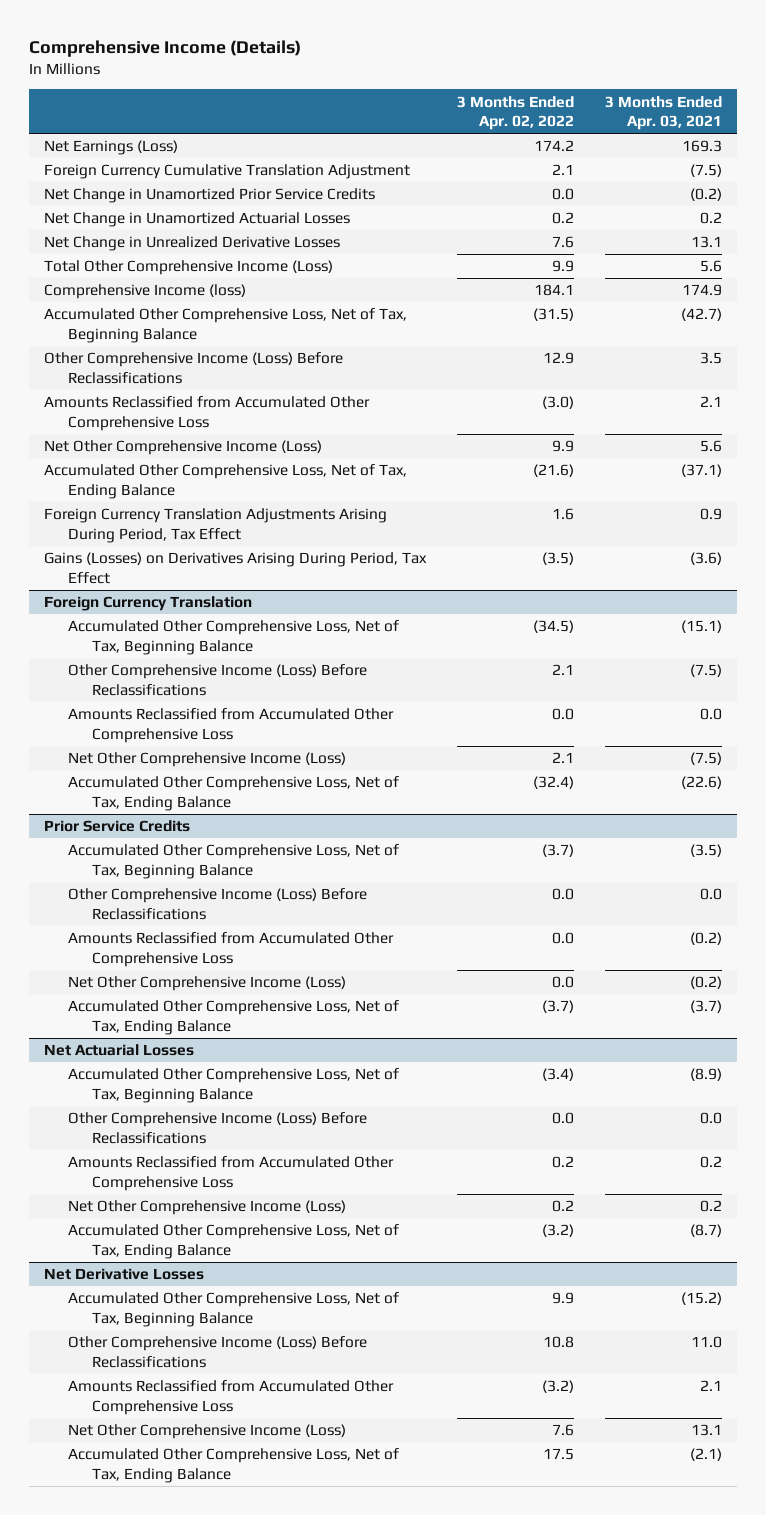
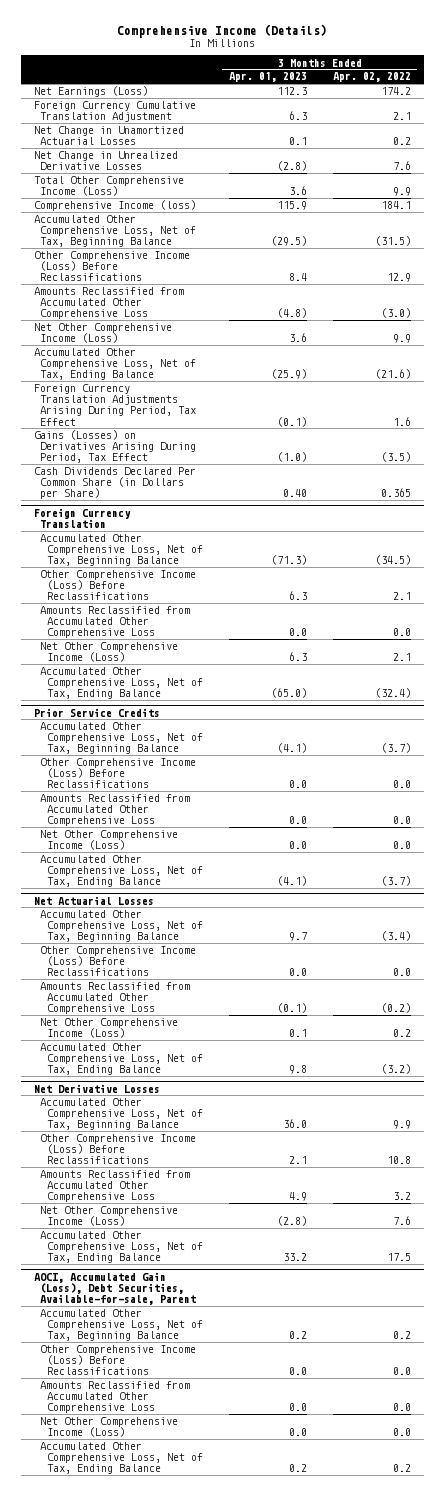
- | 3 Months Ended Apr. 02, 2022 | 3 Months Ended Apr. 03, 2021
+ | 3 Months Ended Apr. 01, 2023 | 3 Months Ended Apr. 02, 2022
- Net Change in Unamortized Prior Service Credits | 0.0 | (0.2)
+ Cash Dividends Declared Per Common Share (in Dollars per Share) | 0.40 | 0.365
@ Net Actuarial Losses
- Amounts Reclassified from Accumulated Other Comprehensive Loss | 0.2 | 0.2
+ Amounts Reclassified from Accumulated Other Comprehensive Loss | (0.1) | (0.2)
@ Net Derivative Losses
- Amounts Reclassified from Accumulated Other Comprehensive Loss | (3.2) | 2.1
+ Amounts Reclassified from Accumulated Other Comprehensive Loss | 4.9 | 3.2
+ AOCI, Accumulated Gain (Loss), Debt Securities, Available-for-sale, Parent
+ Accumulated Other Comprehensive Loss, Net of Tax, Beginning Balance | 0.2 | 0.2
+ Other Comprehensive Income (Loss) Before Reclassifications | 0.0 | 0.0
+ Amounts Reclassified from Accumulated Other Comprehensive Loss | 0.0 | 0.0
+ Net Other Comprehensive Income (Loss) | 0.0 | 0.0
+ Accumulated Other Comprehensive Loss, Net of Tax, Ending Balance | 0.2 | 0.2

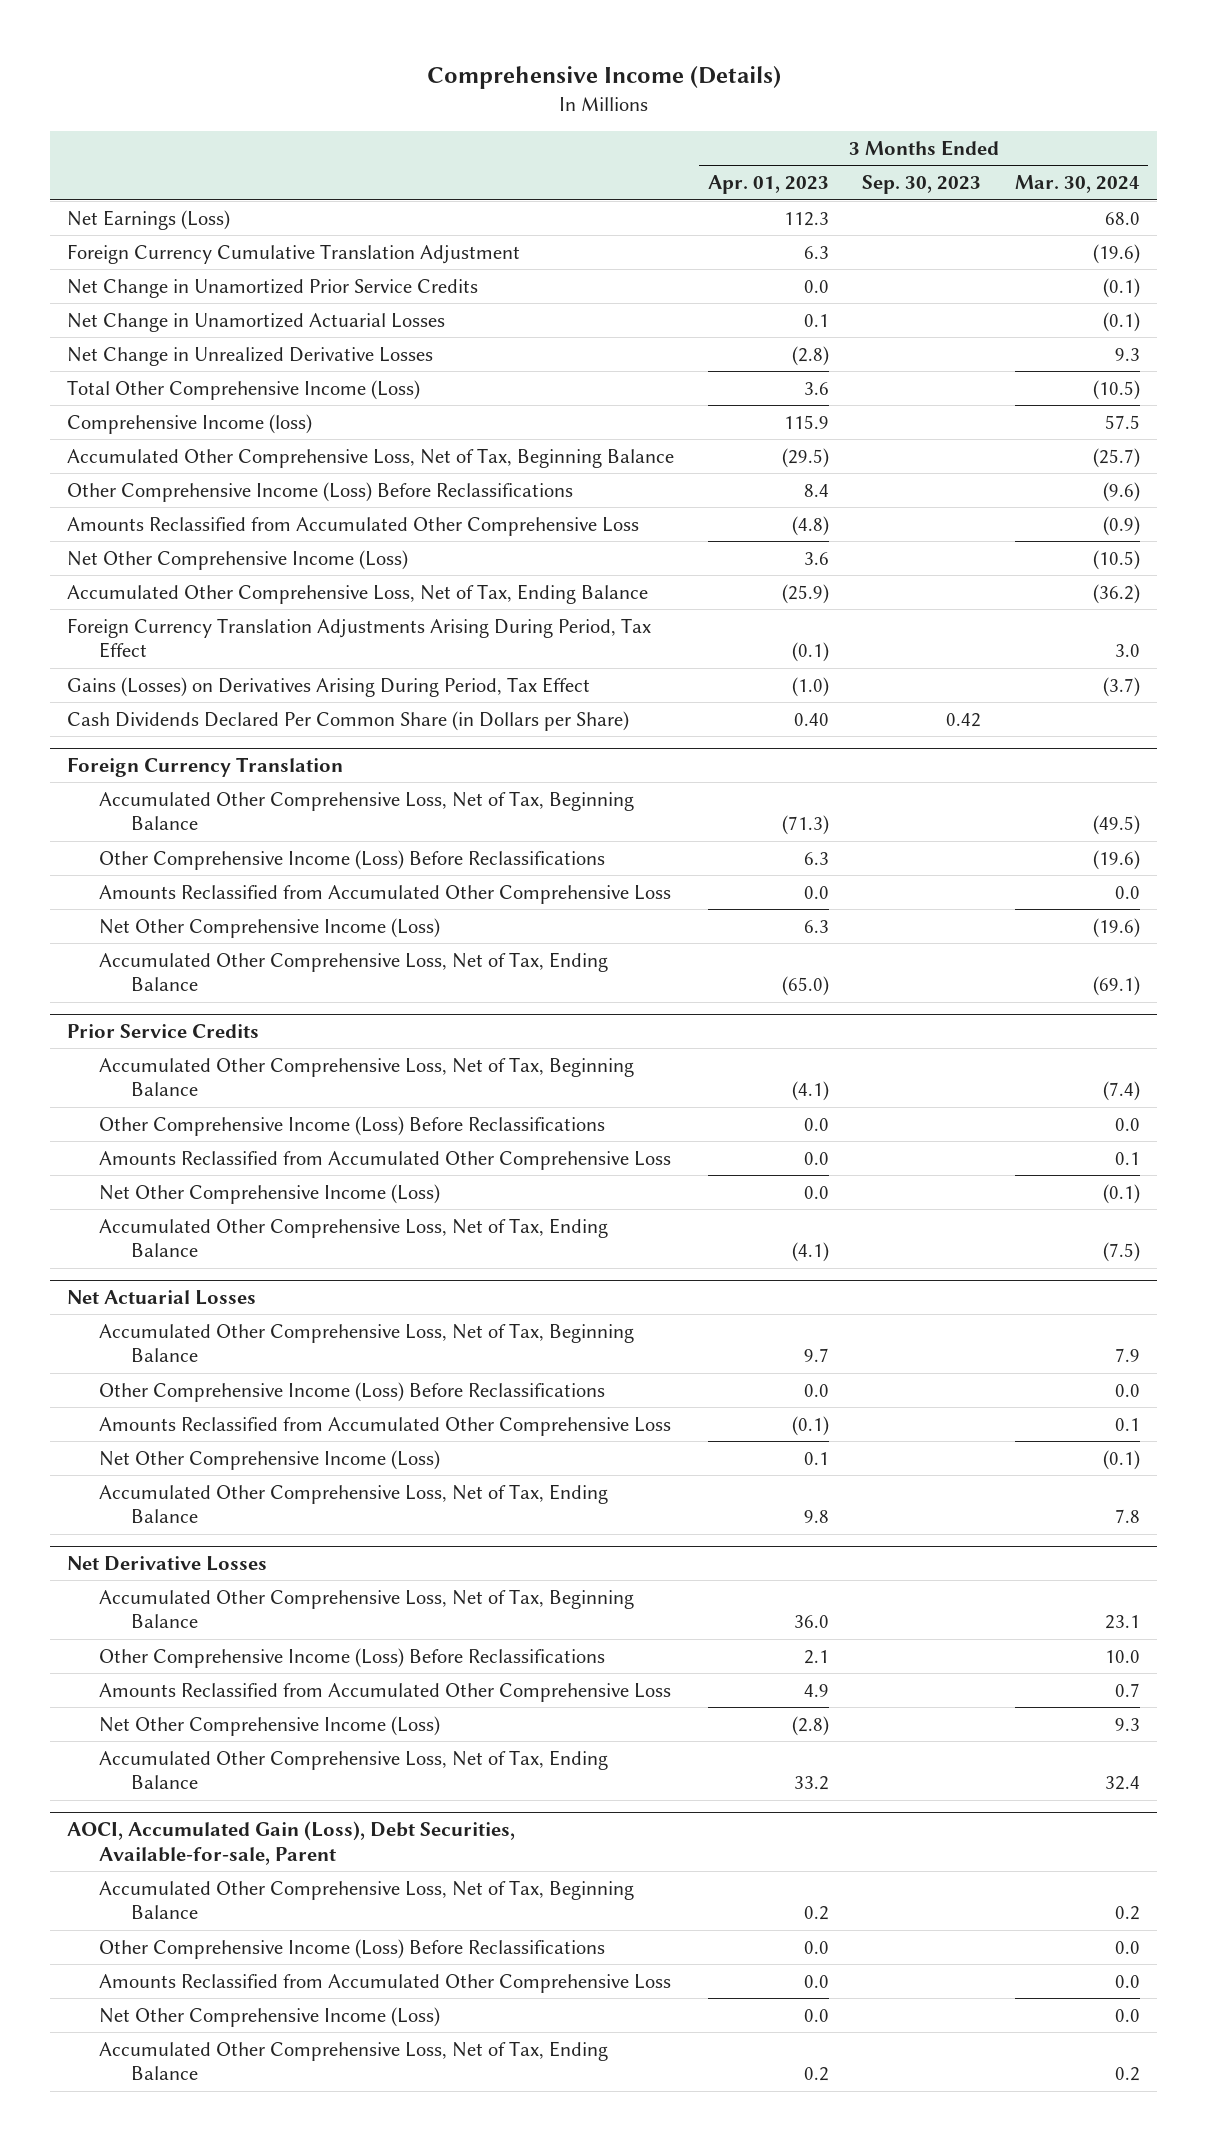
- | 3 Months Ended Apr. 01, 2023 | 3 Months Ended Apr. 02, 2022
+ | 3 Months Ended Apr. 01, 2023 | 3 Months Ended Sep. 30, 2023 | 3 Months Ended Mar. 30, 2024
+ Net Change in Unamortized Prior Service Credits | 0.0 | | (0.1)

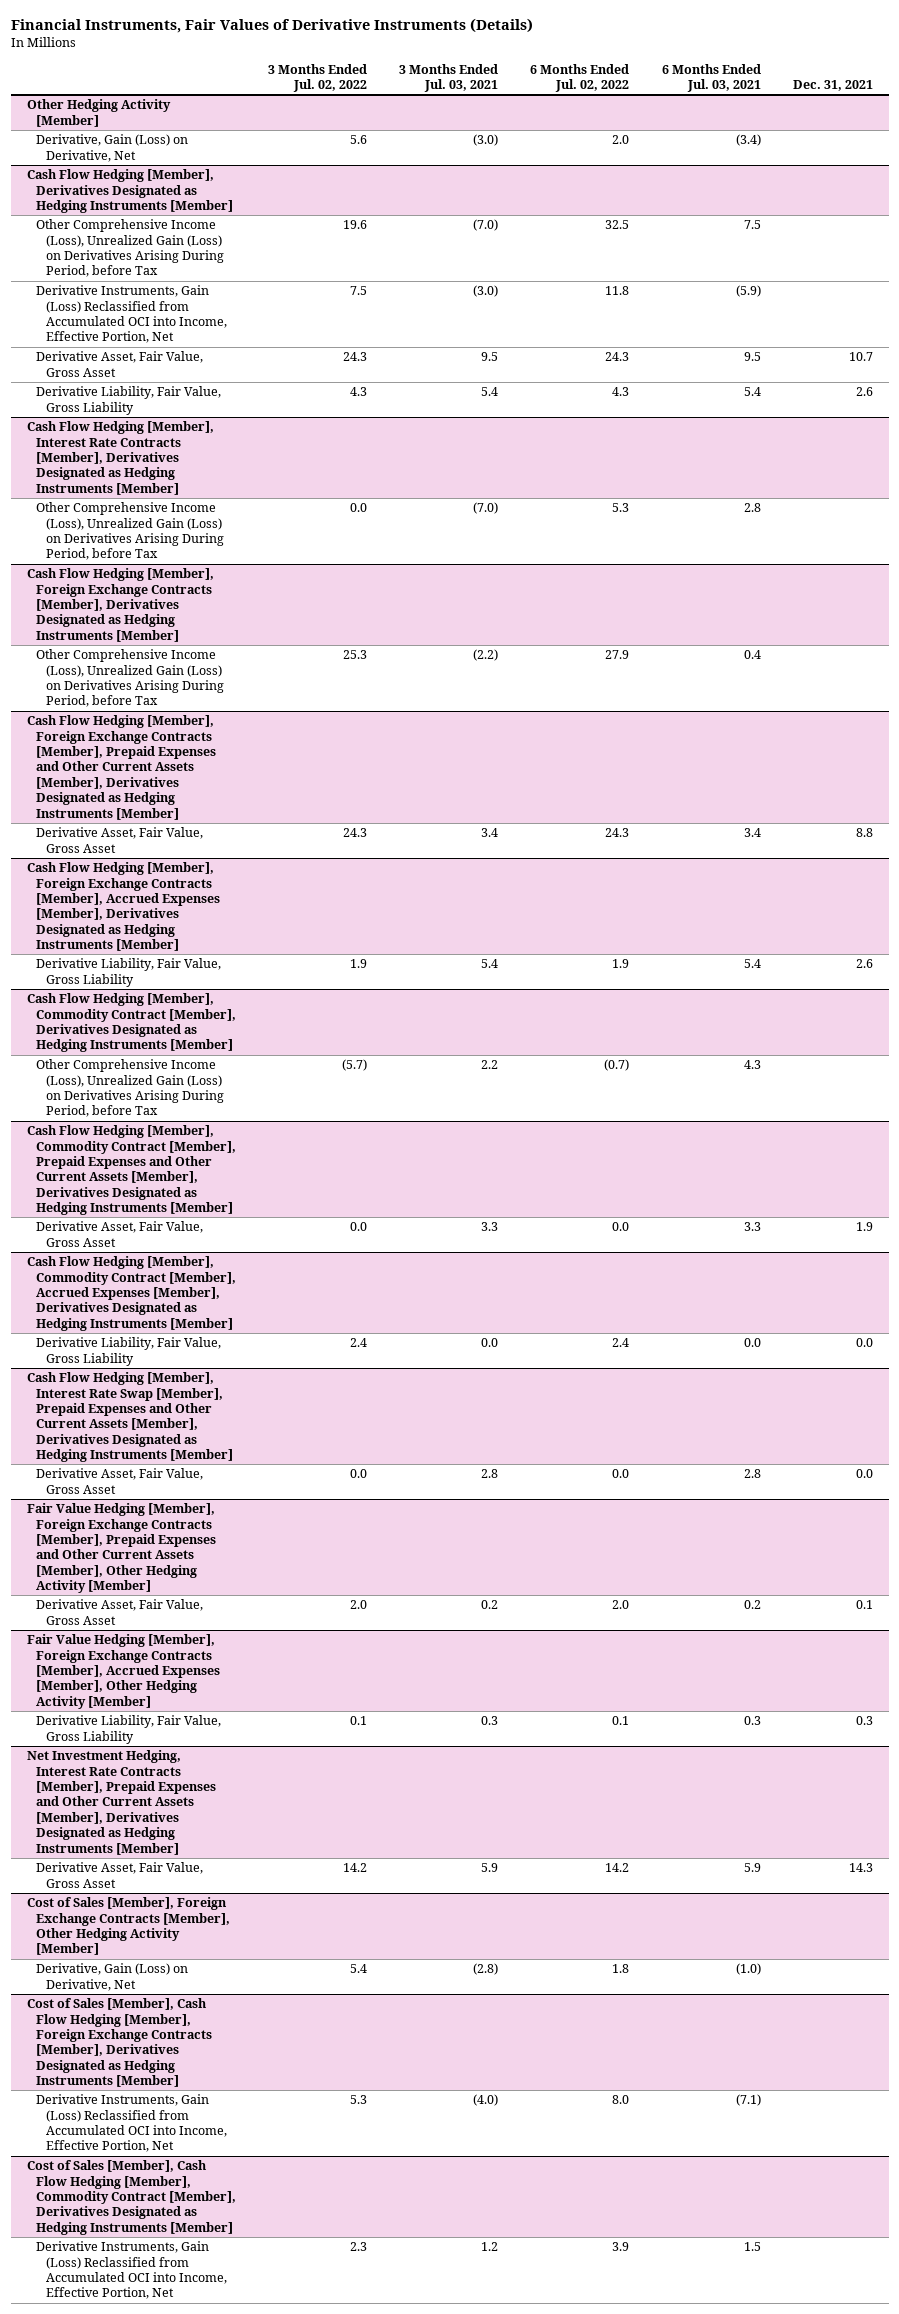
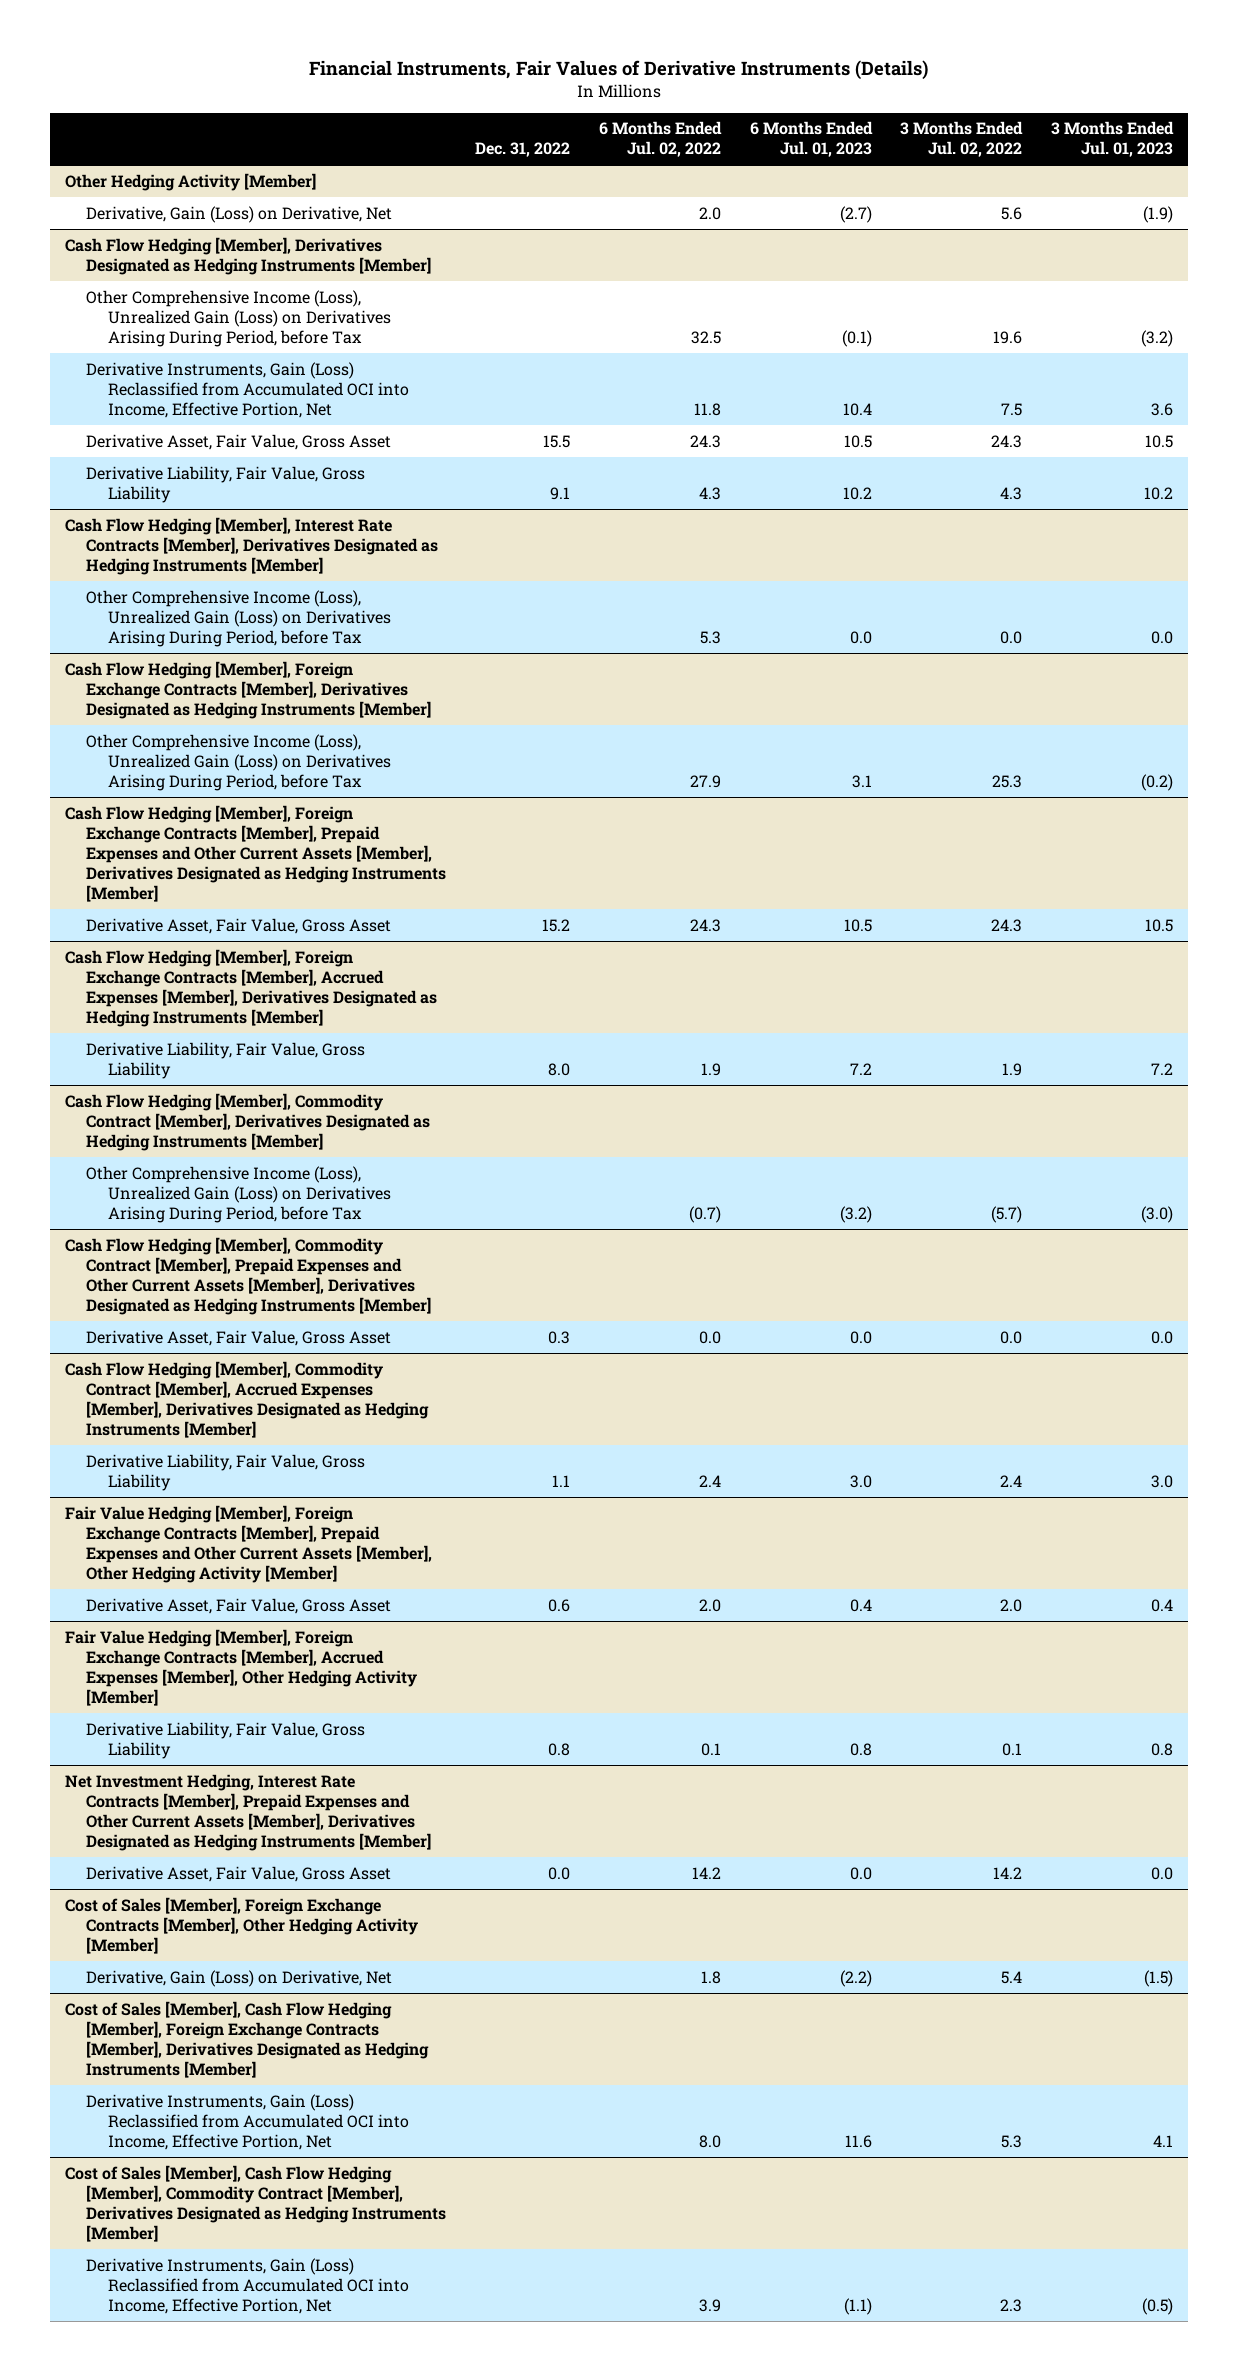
- | 3 Months Ended Jul. 02, 2022 | 3 Months Ended Jul. 03, 2021 | 6 Months Ended Jul. 02, 2022 | 6 Months Ended Jul. 03, 2021 | Dec. 31, 2021
+ | Dec. 31, 2022 | 6 Months Ended Jul. 02, 2022 | 6 Months Ended Jul. 01, 2023 | 3 Months Ended Jul. 02, 2022 | 3 Months Ended Jul. 01, 2023
- Cash Flow Hedging [Member], Interest Rate Swap [Member], Prepaid Expenses and Other Current Assets [Member], Derivatives Designated as Hedging Instruments [Member]
- Derivative Asset, Fair Value, Gross Asset | 0.0 | 2.8 | 0.0 | 2.8 | 0.0

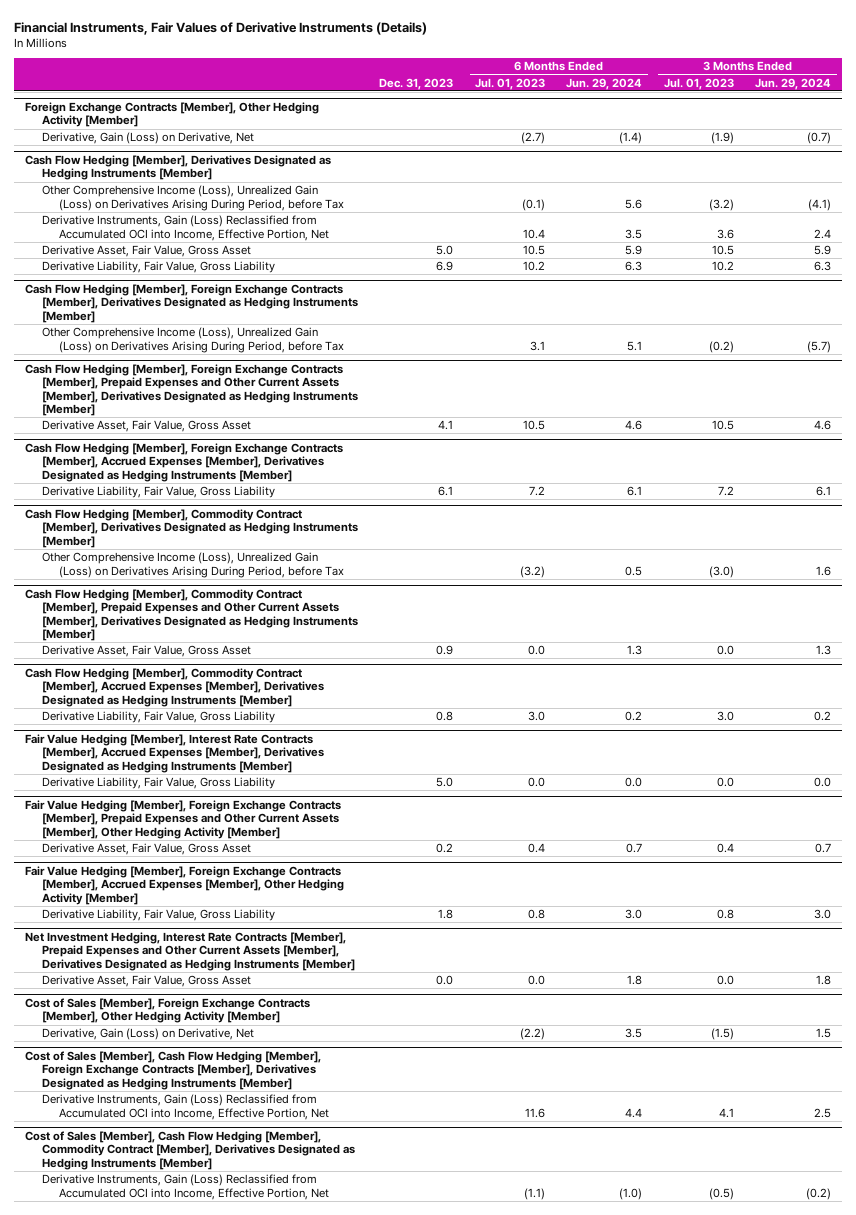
- | Dec. 31, 2022 | 6 Months Ended Jul. 02, 2022 | 6 Months Ended Jul. 01, 2023 | 3 Months Ended Jul. 02, 2022 | 3 Months Ended Jul. 01, 2023
+ | Dec. 31, 2023 | 6 Months Ended Jul. 01, 2023 | 6 Months Ended Jun. 29, 2024 | 3 Months Ended Jul. 01, 2023 | 3 Months Ended Jun. 29, 2024
- Other Hedging Activity [Member]
+ Foreign Exchange Contracts [Member], Other Hedging Activity [Member]
- Cash Flow Hedging [Member], Interest Rate Contracts [Member], Derivatives Designated as Hedging Instruments [Member]
- Other Comprehensive Income (Loss), Unrealized Gain (Loss) on Derivatives Arising During Period, before Tax | | 5.3 | 0.0 | 0.0 | 0.0
+ Fair Value Hedging [Member], Interest Rate Contracts [Member], Accrued Expenses [Member], Derivatives Designated as Hedging Instruments [Member]
+ Derivative Liability, Fair Value, Gross Liability | 5.0 | 0.0 | 0.0 | 0.0 | 0.0

